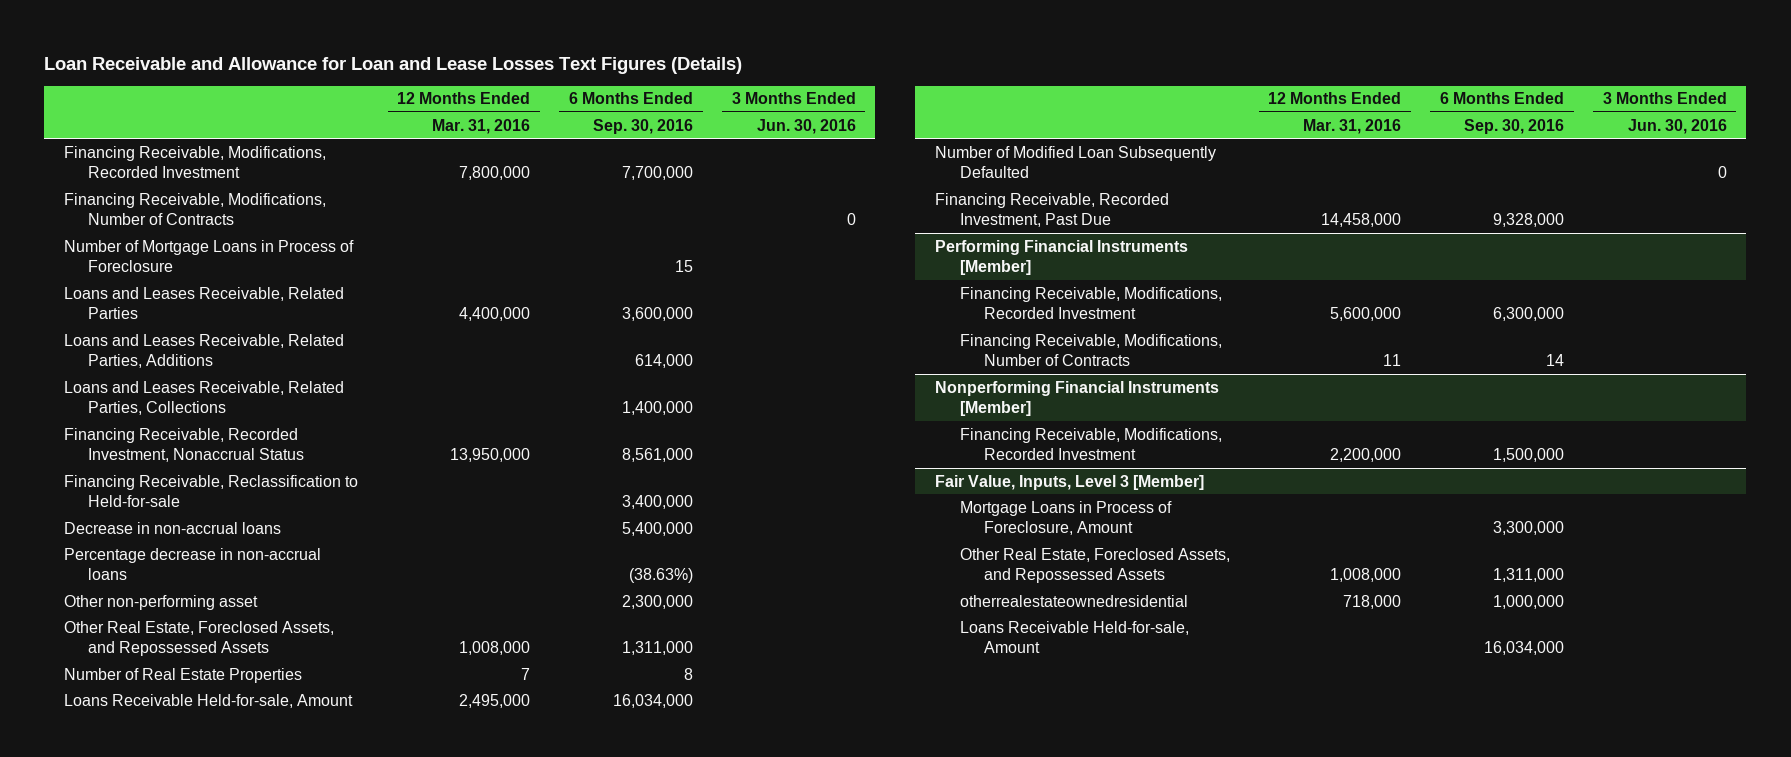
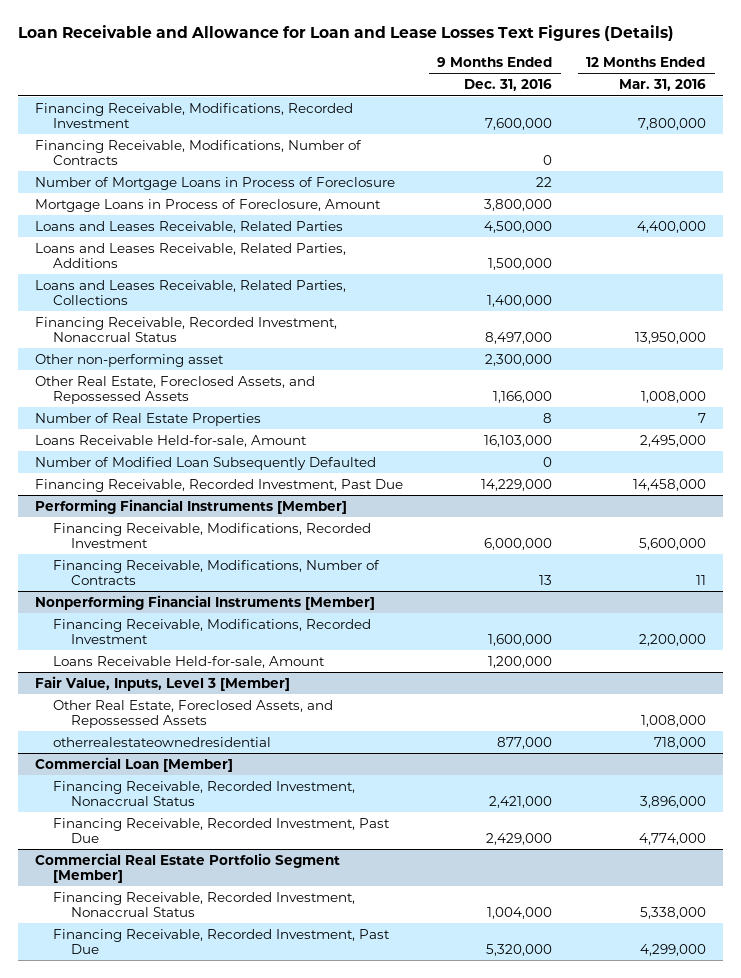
- | 12 Months Ended Mar. 31, 2016 | 6 Months Ended Sep. 30, 2016 | 3 Months Ended Jun. 30, 2016
+ | 9 Months Ended Dec. 31, 2016 | 12 Months Ended Mar. 31, 2016
+ Mortgage Loans in Process of Foreclosure, Amount | 3,800,000 |
- Financing Receivable, Reclassification to Held-for-sale | | 3,400,000 |
- Decrease in non-accrual loans | | 5,400,000 |
- Percentage decrease in non-accrual loans | | (38.63%) |
@ Nonperforming Financial Instruments [Member]
+ Loans Receivable Held-for-sale, Amount | 1,200,000 |
@ Fair Value, Inputs, Level 3 [Member]
- Mortgage Loans in Process of Foreclosure, Amount | | 3,300,000 |
- Loans Receivable Held-for-sale, Amount | | 16,034,000 |
+ Commercial Loan [Member]
+ Financing Receivable, Recorded Investment, Nonaccrual Status | 2,421,000 | 3,896,000
+ Financing Receivable, Recorded Investment, Past Due | 2,429,000 | 4,774,000
+ Commercial Real Estate Portfolio Segment [Member]
+ Financing Receivable, Recorded Investment, Nonaccrual Status | 1,004,000 | 5,338,000
+ Financing Receivable, Recorded Investment, Past Due | 5,320,000 | 4,299,000

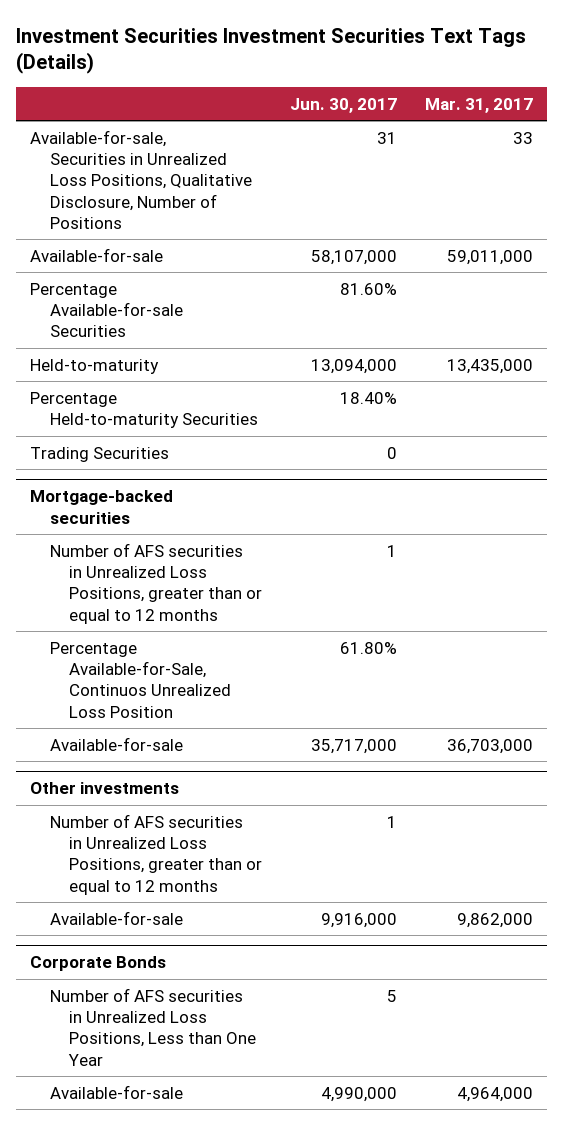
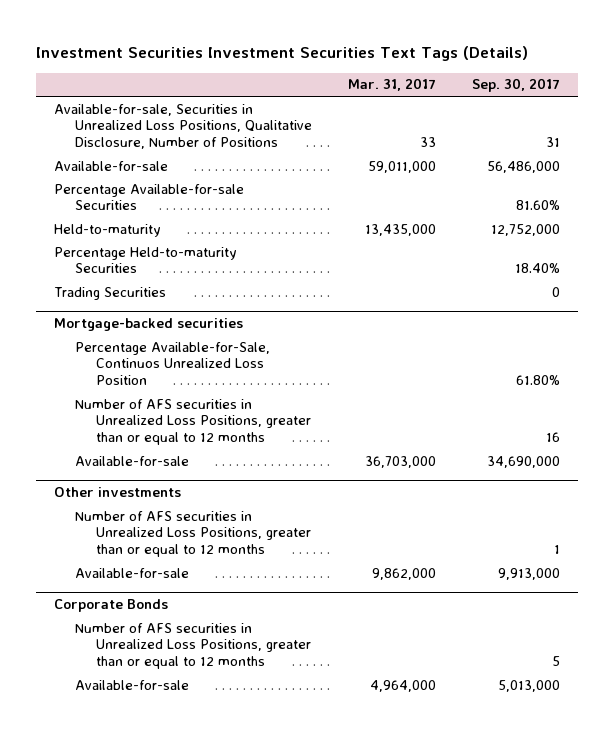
- | Jun. 30, 2017 | Mar. 31, 2017
+ | Mar. 31, 2017 | Sep. 30, 2017
@ Mortgage-backed securities
moved down: Number of AFS securities in Unrealized Loss Positions, greater than or equal to 12 months | | 16
@ Corporate Bonds
- Number of AFS securities in Unrealized Loss Positions, Less than One Year | 5 |
+ Number of AFS securities in Unrealized Loss Positions, greater than or equal to 12 months | | 5

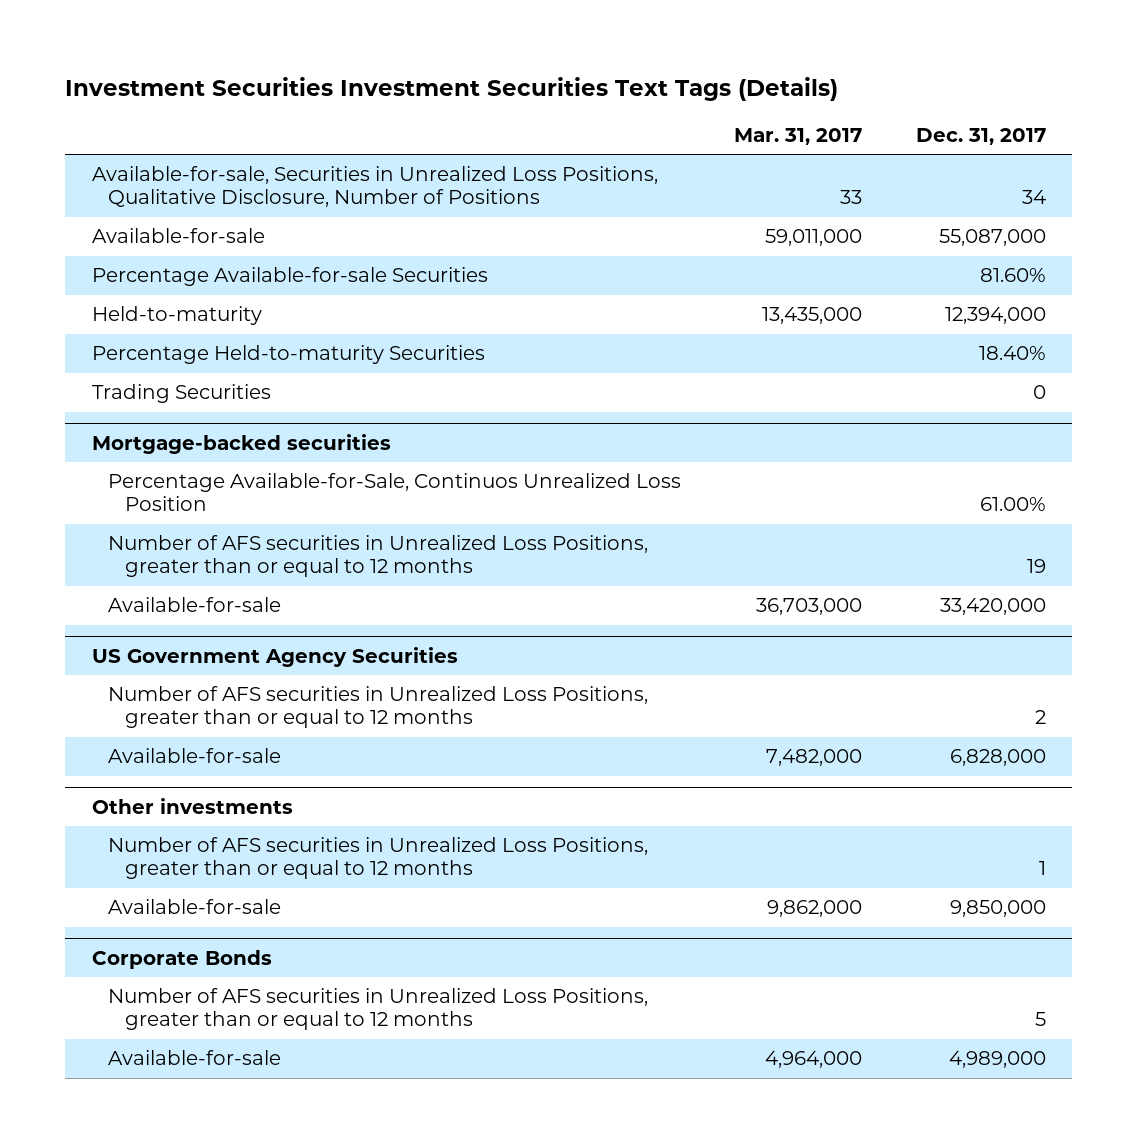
- | Mar. 31, 2017 | Sep. 30, 2017
+ | Mar. 31, 2017 | Dec. 31, 2017
+ US Government Agency Securities
+ Number of AFS securities in Unrealized Loss Positions, greater than or equal to 12 months | | 2
+ Available-for-sale | 7,482,000 | 6,828,000

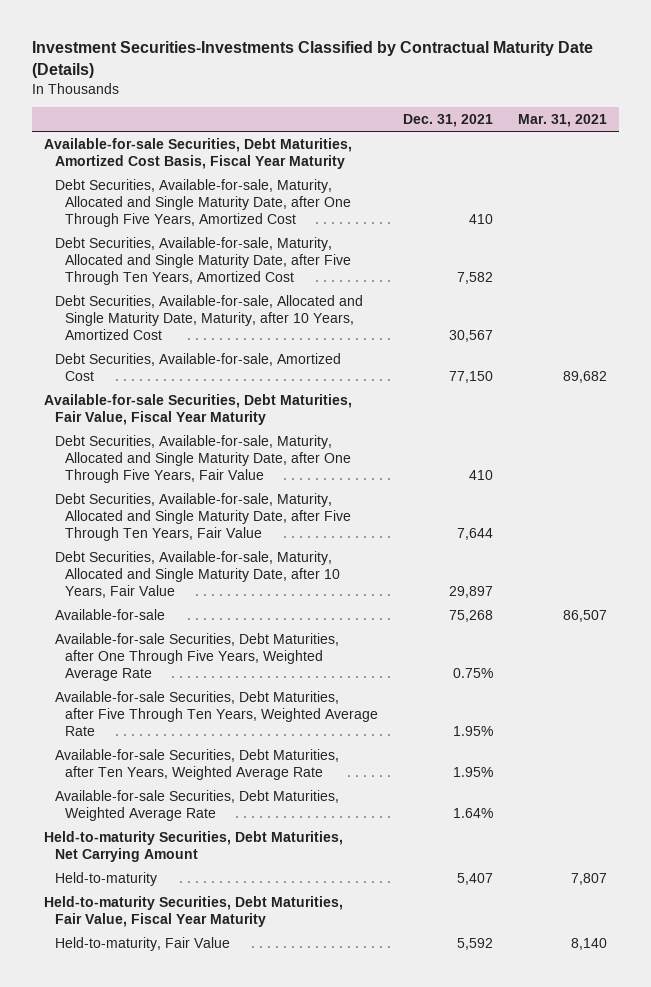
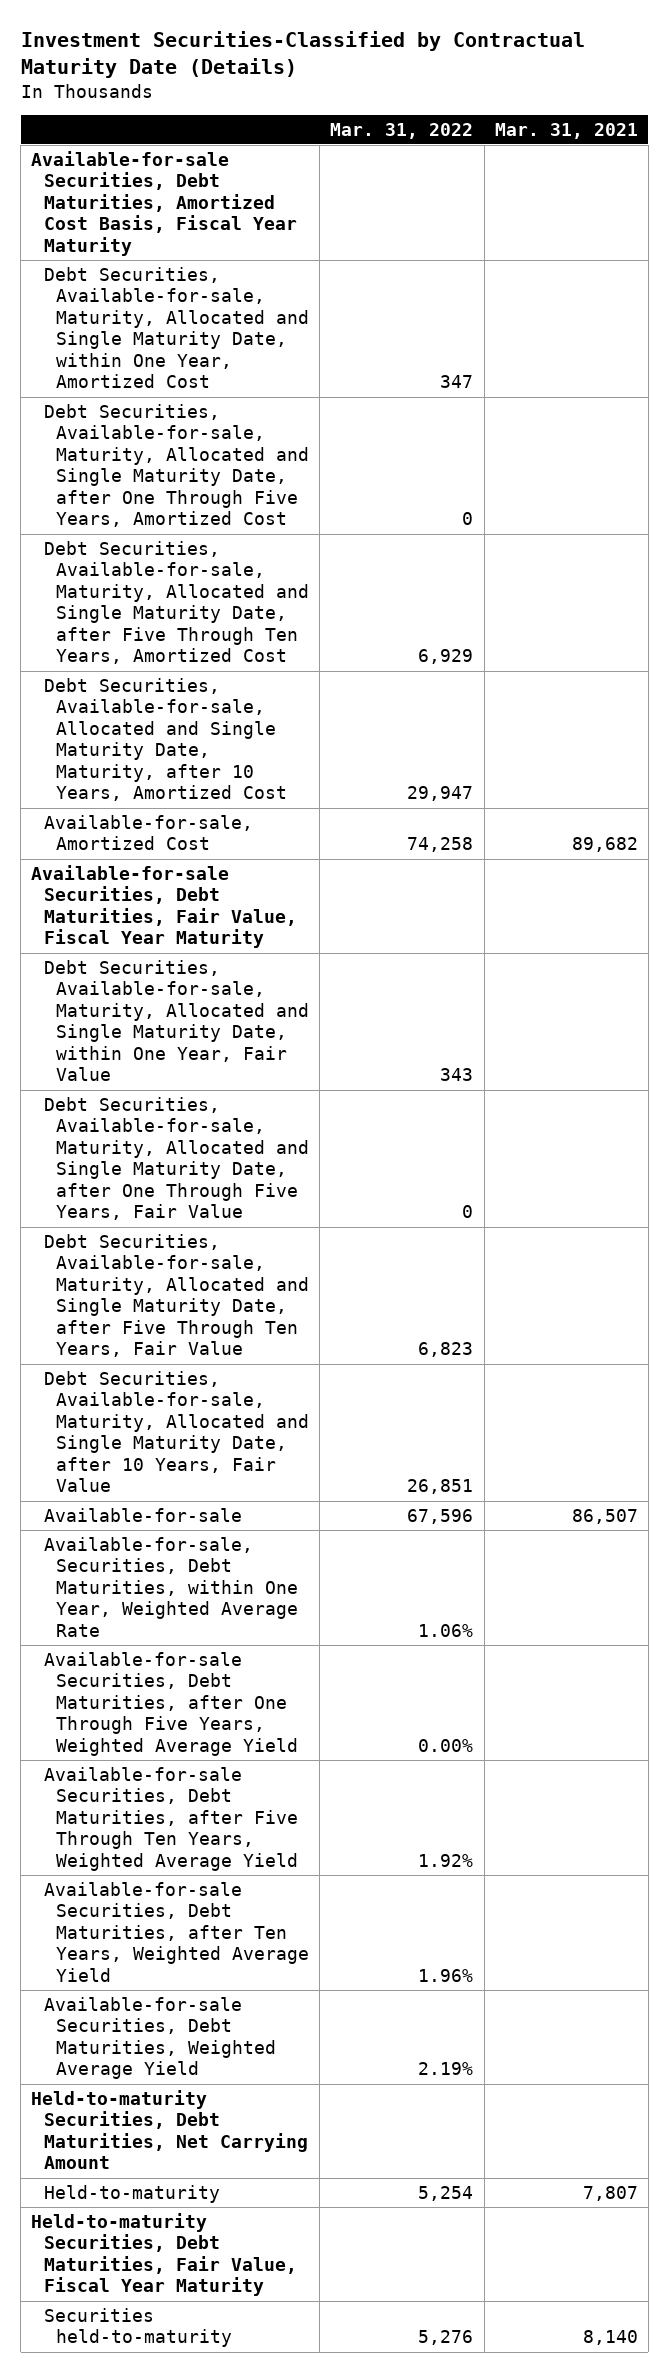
- Investment Securities-Investments Classified by Contractual Maturity Date (Details)
+ Investment Securities-Classified by Contractual Maturity Date (Details)
- | Dec. 31, 2021 | Mar. 31, 2021
+ | Mar. 31, 2022 | Mar. 31, 2021
+ Debt Securities, Available-for-sale, Maturity, Allocated and Single Maturity Date, within One Year, Amortized Cost | 347 |
- Debt Securities, Available-for-sale, Amortized Cost | 77,150 | 89,682
+ Available-for-sale, Amortized Cost | 74,258 | 89,682
+ Debt Securities, Available-for-sale, Maturity, Allocated and Single Maturity Date, within One Year, Fair Value | 343 |
- Available-for-sale Securities, Debt Maturities, after One Through Five Years, Weighted Average Rate | 0.75% |
- Available-for-sale Securities, Debt Maturities, after Five Through Ten Years, Weighted Average Rate | 1.95% |
- Available-for-sale Securities, Debt Maturities, after Ten Years, Weighted Average Rate | 1.95% |
- Available-for-sale Securities, Debt Maturities, Weighted Average Rate | 1.64% |
+ Available-for-sale, Securities, Debt Maturities, within One Year, Weighted Average Rate | 1.06% |
+ Available-for-sale Securities, Debt Maturities, after One Through Five Years, Weighted Average Yield | 0.00% |
+ Available-for-sale Securities, Debt Maturities, after Five Through Ten Years, Weighted Average Yield | 1.92% |
+ Available-for-sale Securities, Debt Maturities, after Ten Years, Weighted Average Yield | 1.96% |
+ Available-for-sale Securities, Debt Maturities, Weighted Average Yield | 2.19% |
- Held-to-maturity, Fair Value | 5,592 | 8,140
+ Securities held-to-maturity | 5,276 | 8,140

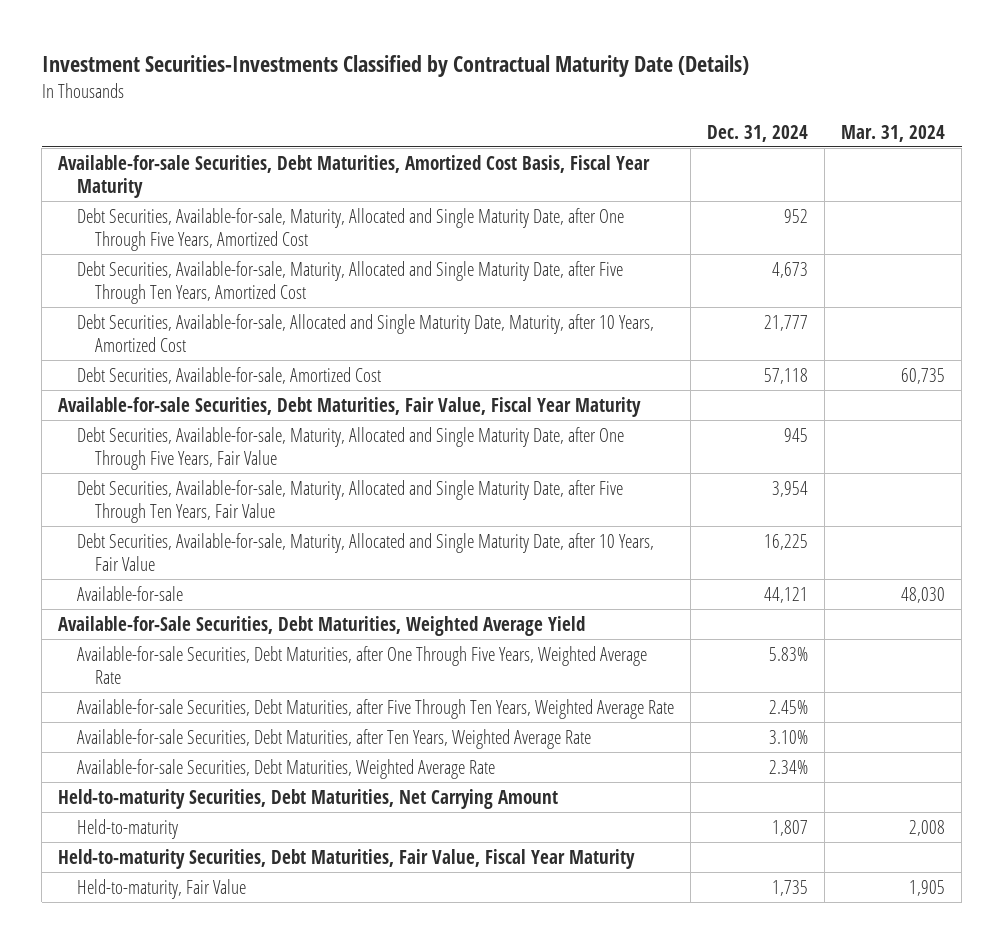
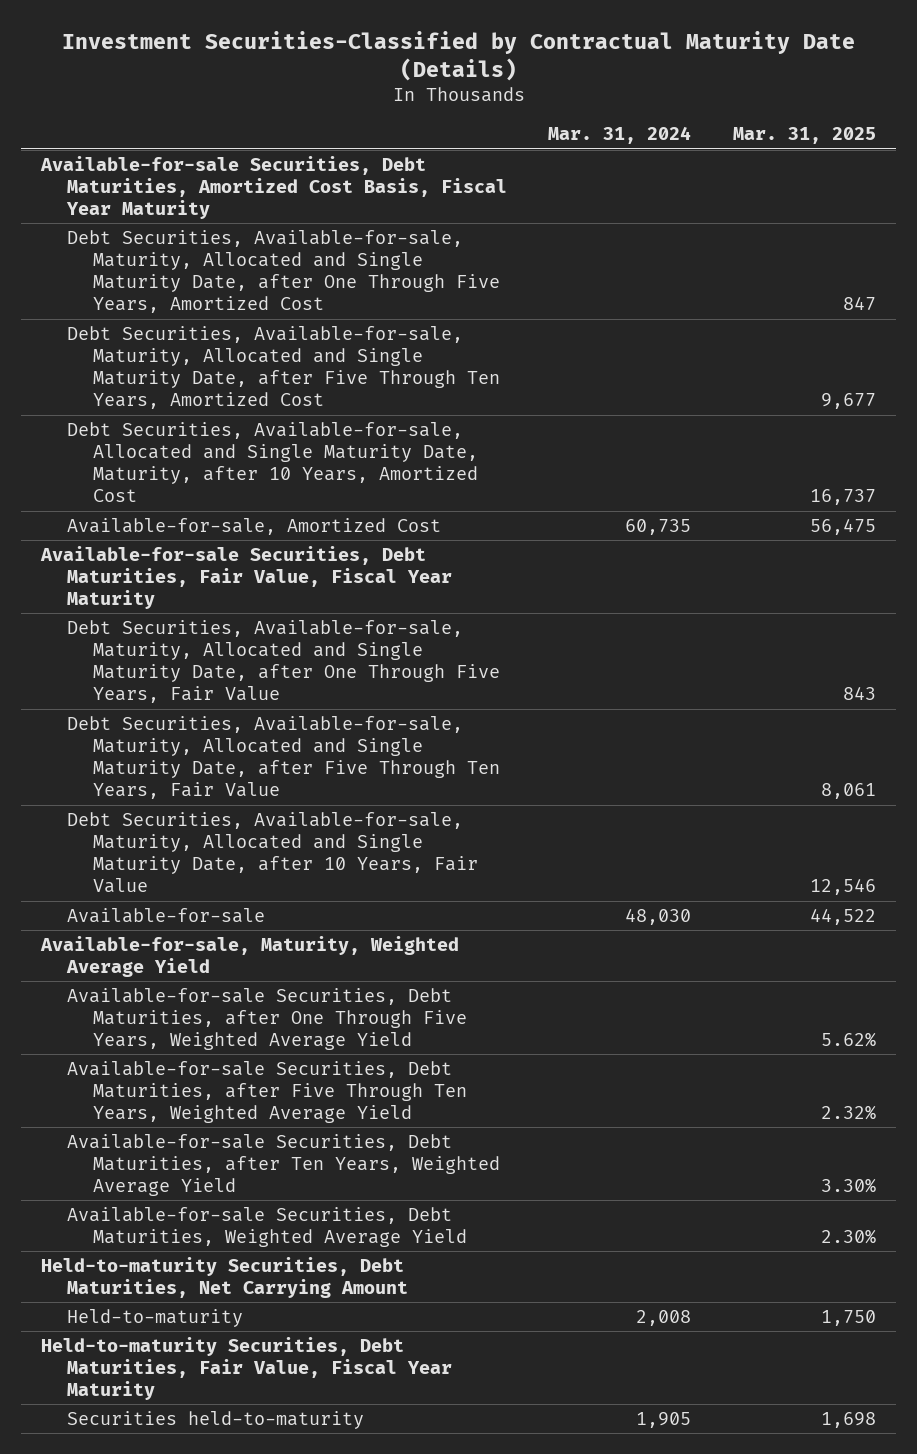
- Investment Securities-Investments Classified by Contractual Maturity Date (Details)
+ Investment Securities-Classified by Contractual Maturity Date (Details)
- | Dec. 31, 2024 | Mar. 31, 2024
+ | Mar. 31, 2024 | Mar. 31, 2025
- Debt Securities, Available-for-sale, Amortized Cost | 57,118 | 60,735
+ Available-for-sale, Amortized Cost | 60,735 | 56,475
- Available-for-Sale Securities, Debt Maturities, Weighted Average Yield
- Available-for-sale Securities, Debt Maturities, after One Through Five Years, Weighted Average Rate | 5.83% |
- Available-for-sale Securities, Debt Maturities, after Five Through Ten Years, Weighted Average Rate | 2.45% |
- Available-for-sale Securities, Debt Maturities, after Ten Years, Weighted Average Rate | 3.10% |
- Available-for-sale Securities, Debt Maturities, Weighted Average Rate | 2.34% |
+ Available-for-sale, Maturity, Weighted Average Yield
+ Available-for-sale Securities, Debt Maturities, after One Through Five Years, Weighted Average Yield | | 5.62%
+ Available-for-sale Securities, Debt Maturities, after Five Through Ten Years, Weighted Average Yield | | 2.32%
+ Available-for-sale Securities, Debt Maturities, after Ten Years, Weighted Average Yield | | 3.30%
+ Available-for-sale Securities, Debt Maturities, Weighted Average Yield | | 2.30%
- Held-to-maturity, Fair Value | 1,735 | 1,905
+ Securities held-to-maturity | 1,905 | 1,698

